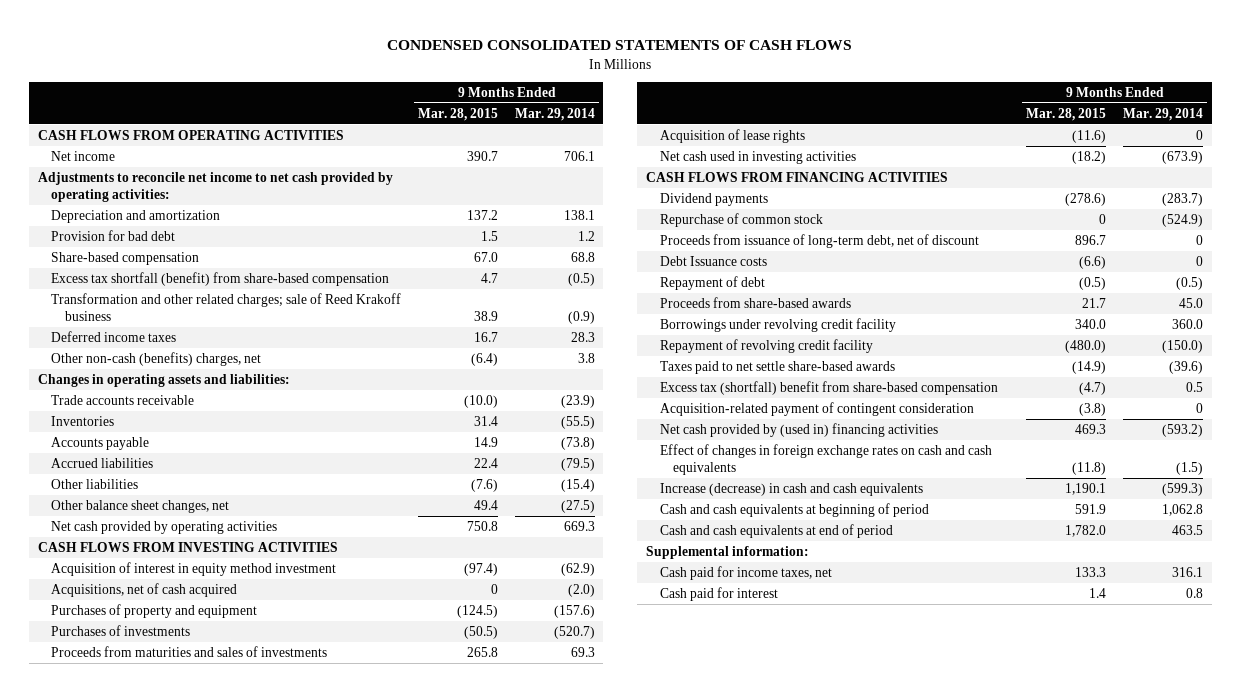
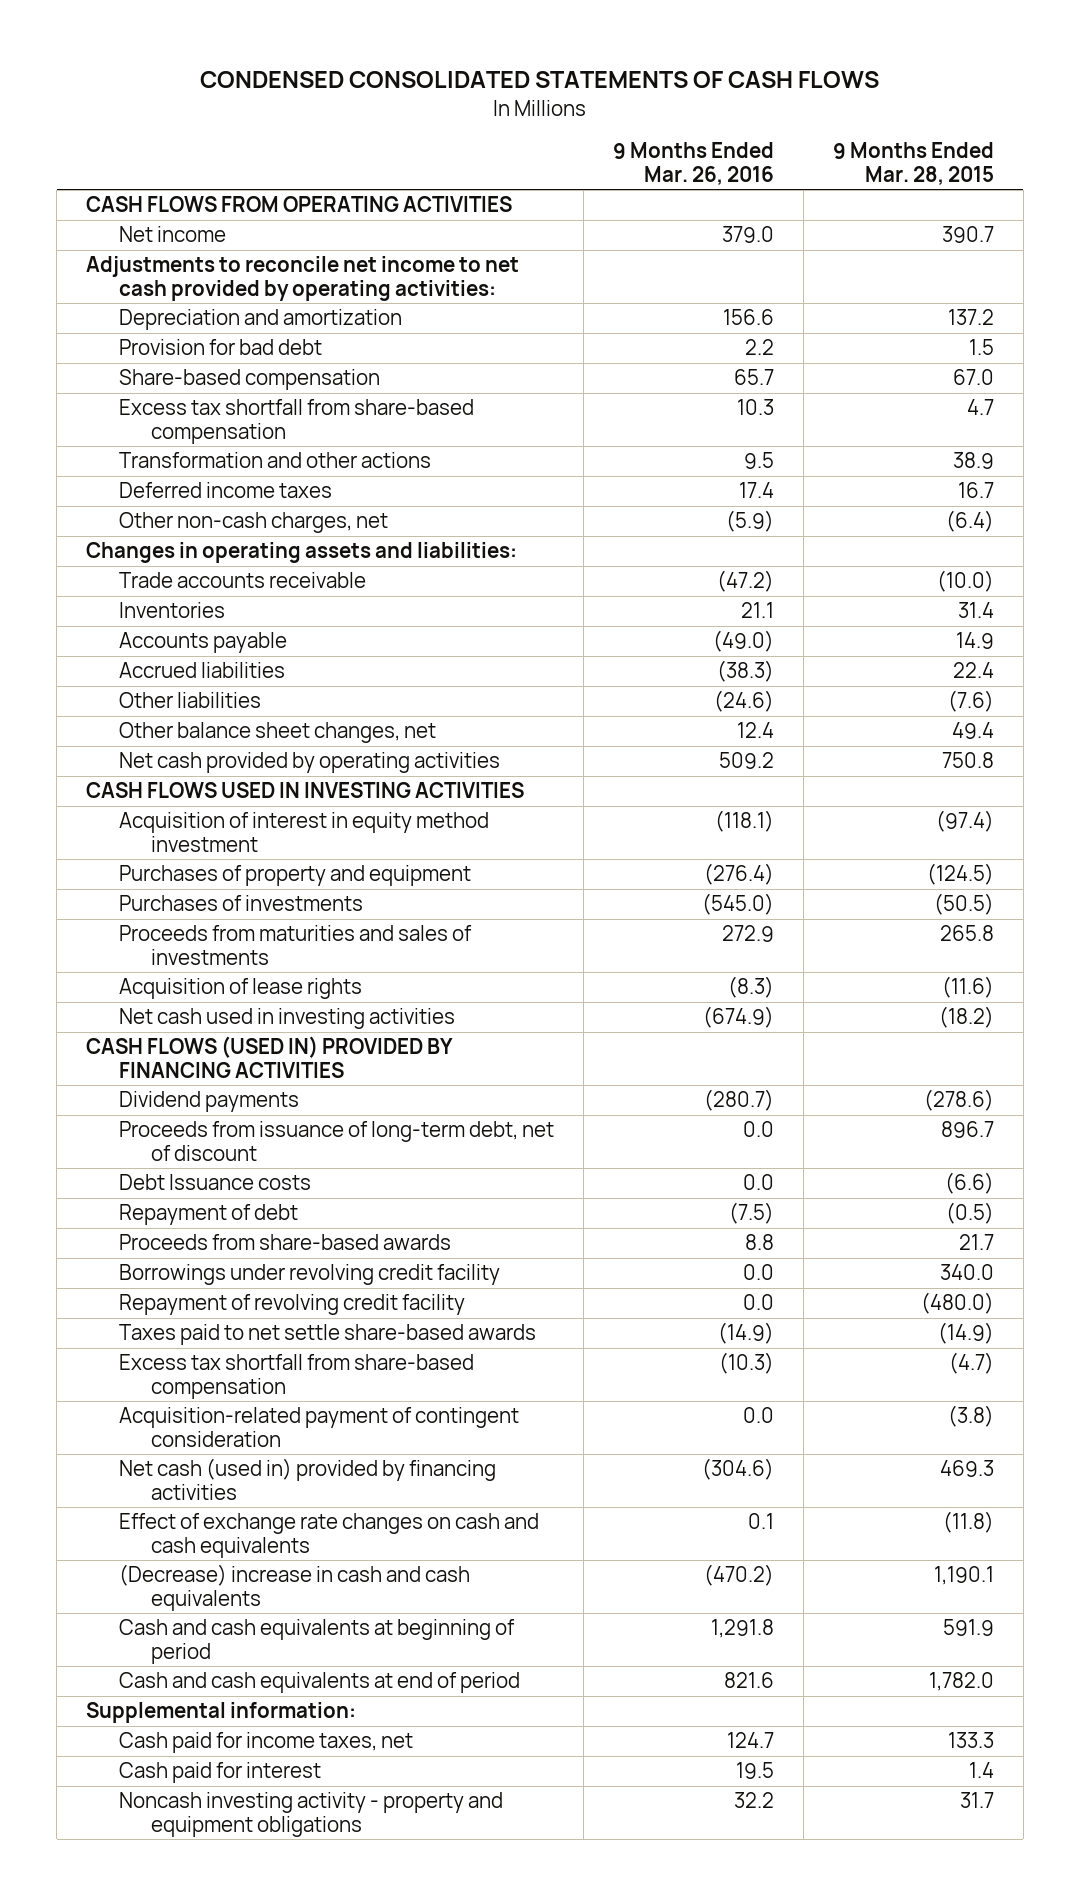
- | 9 Months Ended Mar. 28, 2015 | 9 Months Ended Mar. 29, 2014
+ | 9 Months Ended Mar. 26, 2016 | 9 Months Ended Mar. 28, 2015
- Excess tax shortfall (benefit) from share-based compensation | 4.7 | (0.5)
- Transformation and other related charges; sale of Reed Krakoff business | 38.9 | (0.9)
+ Excess tax shortfall from share-based compensation | 10.3 | 4.7
+ Transformation and other actions | 9.5 | 38.9
- Other non-cash (benefits) charges, net | (6.4) | 3.8
+ Other non-cash charges, net | (5.9) | (6.4)
- CASH FLOWS FROM INVESTING ACTIVITIES
+ CASH FLOWS USED IN INVESTING ACTIVITIES
- Acquisitions, net of cash acquired | 0 | (2.0)
- CASH FLOWS FROM FINANCING ACTIVITIES
+ CASH FLOWS (USED IN) PROVIDED BY FINANCING ACTIVITIES
- Repurchase of common stock | 0 | (524.9)
- Excess tax (shortfall) benefit from share-based compensation | (4.7) | 0.5
+ Excess tax shortfall from share-based compensation | (10.3) | (4.7)
- Net cash provided by (used in) financing activities | 469.3 | (593.2)
- Effect of changes in foreign exchange rates on cash and cash equivalents | (11.8) | (1.5)
- Increase (decrease) in cash and cash equivalents | 1,190.1 | (599.3)
+ Net cash (used in) provided by financing activities | (304.6) | 469.3
+ Effect of exchange rate changes on cash and cash equivalents | 0.1 | (11.8)
+ (Decrease) increase in cash and cash equivalents | (470.2) | 1,190.1
+ Noncash investing activity - property and equipment obligations | 32.2 | 31.7

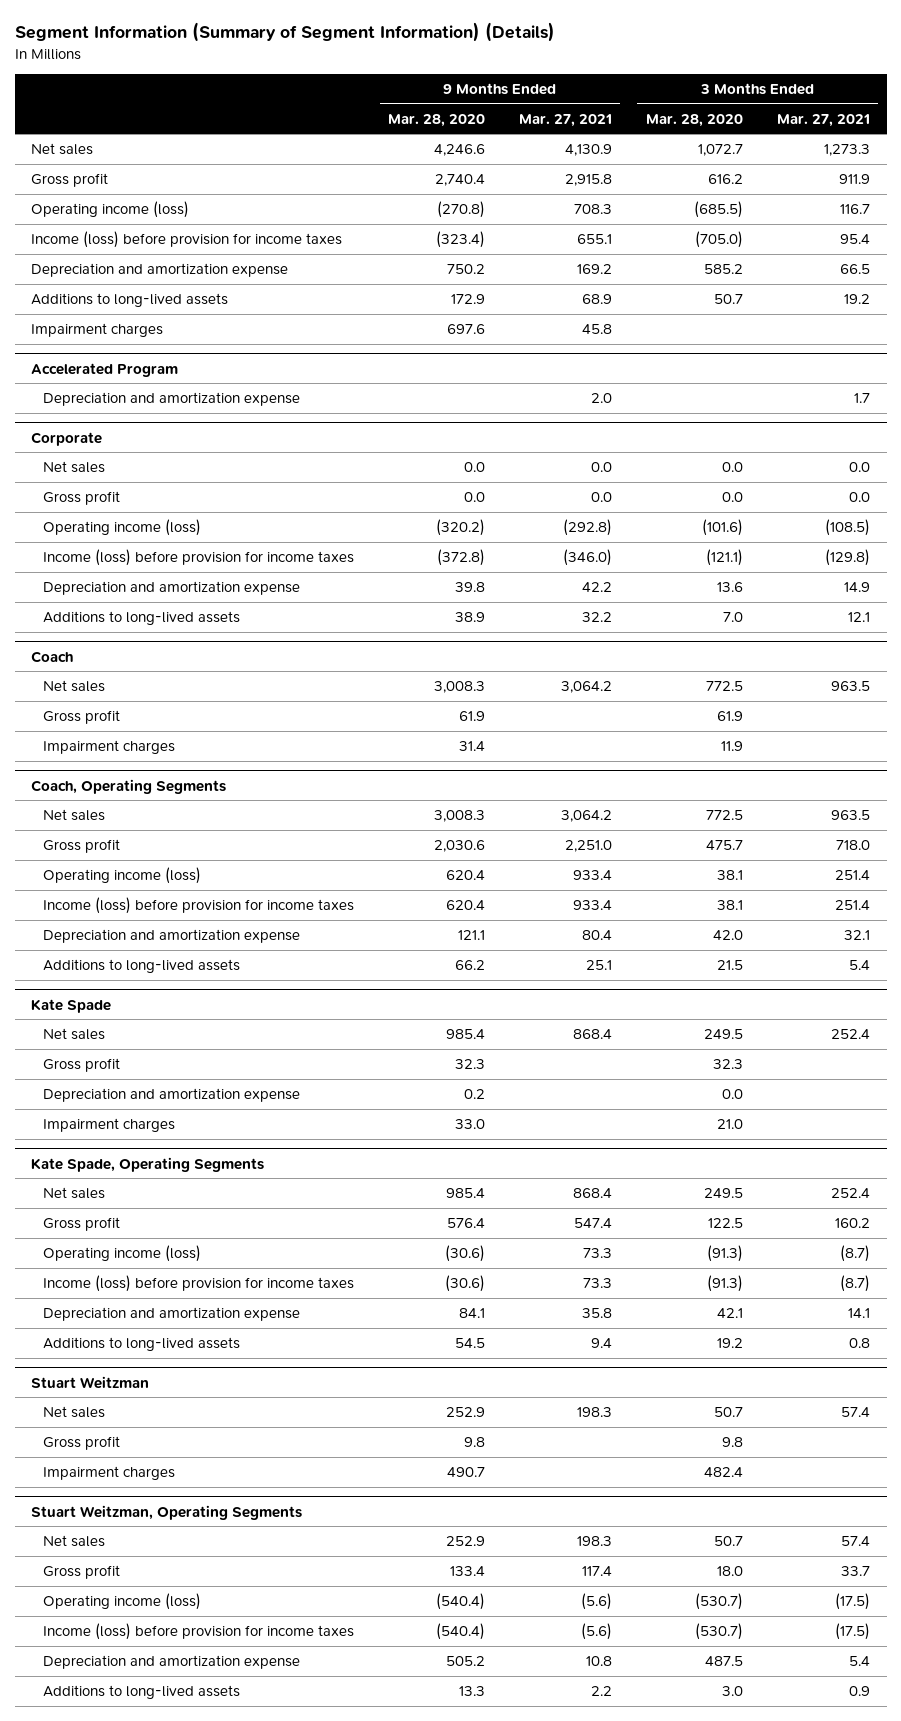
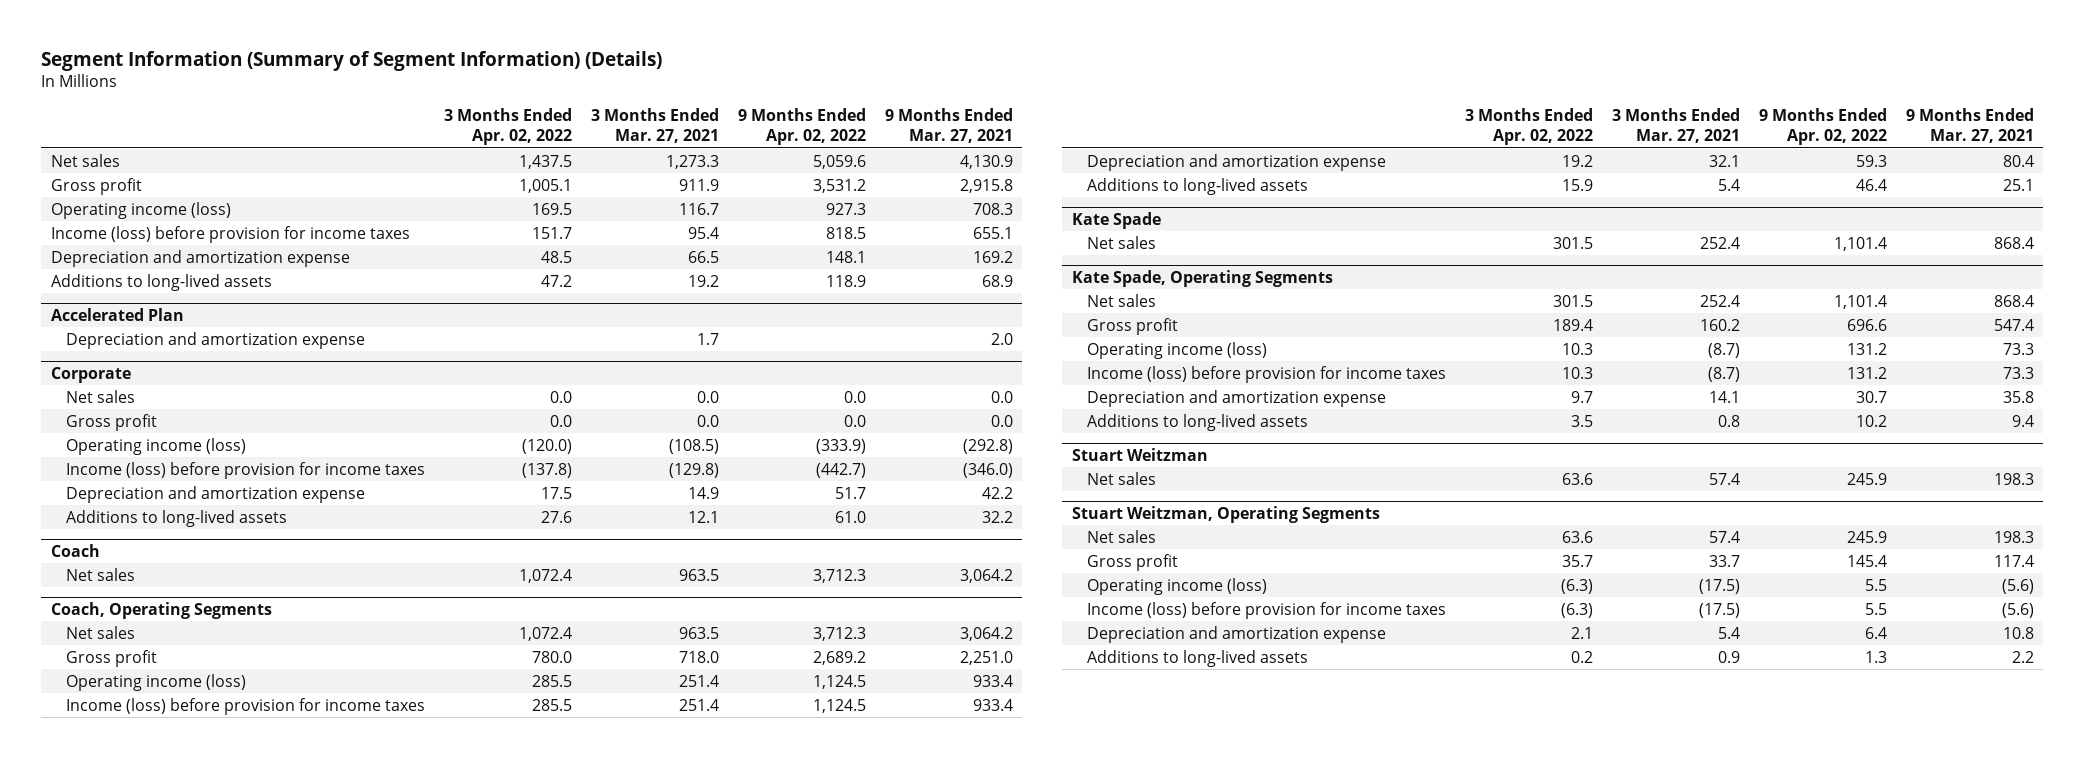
- | 9 Months Ended Mar. 28, 2020 | 9 Months Ended Mar. 27, 2021 | 3 Months Ended Mar. 28, 2020 | 3 Months Ended Mar. 27, 2021
+ | 3 Months Ended Apr. 02, 2022 | 3 Months Ended Mar. 27, 2021 | 9 Months Ended Apr. 02, 2022 | 9 Months Ended Mar. 27, 2021
- Impairment charges | 697.6 | 45.8 | |
- Accelerated Program
+ Accelerated Plan
@ Coach
- Gross profit | 61.9 | | 61.9 |
- Impairment charges | 31.4 | | 11.9 |
@ Kate Spade
- Gross profit | 32.3 | | 32.3 |
- Depreciation and amortization expense | 0.2 | | 0.0 |
- Impairment charges | 33.0 | | 21.0 |
@ Stuart Weitzman
- Gross profit | 9.8 | | 9.8 |
- Impairment charges | 490.7 | | 482.4 |

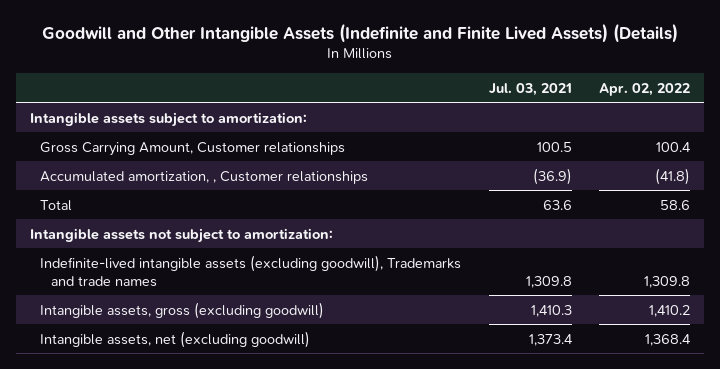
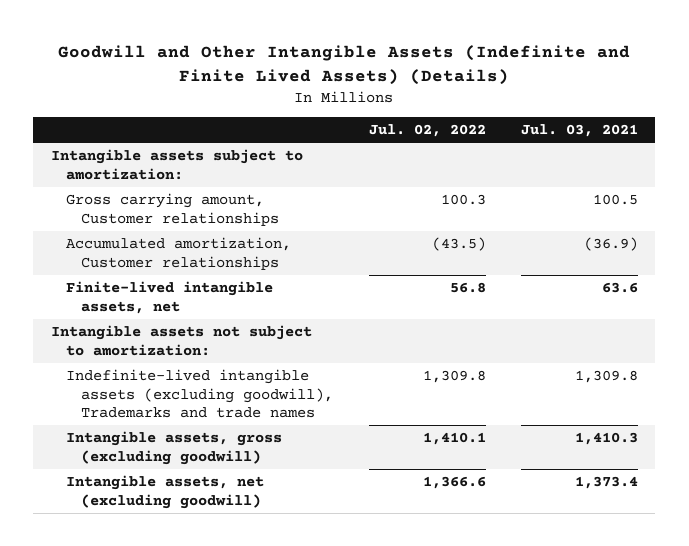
- | Jul. 03, 2021 | Apr. 02, 2022
+ | Jul. 02, 2022 | Jul. 03, 2021
- Gross Carrying Amount, Customer relationships | 100.5 | 100.4
- Accumulated amortization, , Customer relationships | (36.9) | (41.8)
- Total | 63.6 | 58.6
+ Gross carrying amount, Customer relationships | 100.3 | 100.5
+ Accumulated amortization, Customer relationships | (43.5) | (36.9)
+ Finite-lived intangible assets, net | 56.8 | 63.6

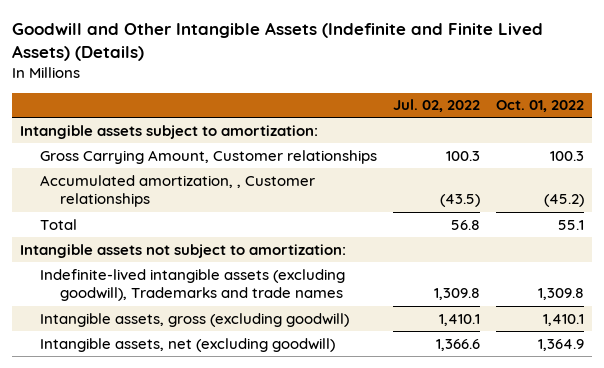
- | Jul. 02, 2022 | Jul. 03, 2021
+ | Jul. 02, 2022 | Oct. 01, 2022
- Gross carrying amount, Customer relationships | 100.3 | 100.5
- Accumulated amortization, Customer relationships | (43.5) | (36.9)
- Finite-lived intangible assets, net | 56.8 | 63.6
+ Gross Carrying Amount, Customer relationships | 100.3 | 100.3
+ Accumulated amortization, , Customer relationships | (43.5) | (45.2)
+ Total | 56.8 | 55.1

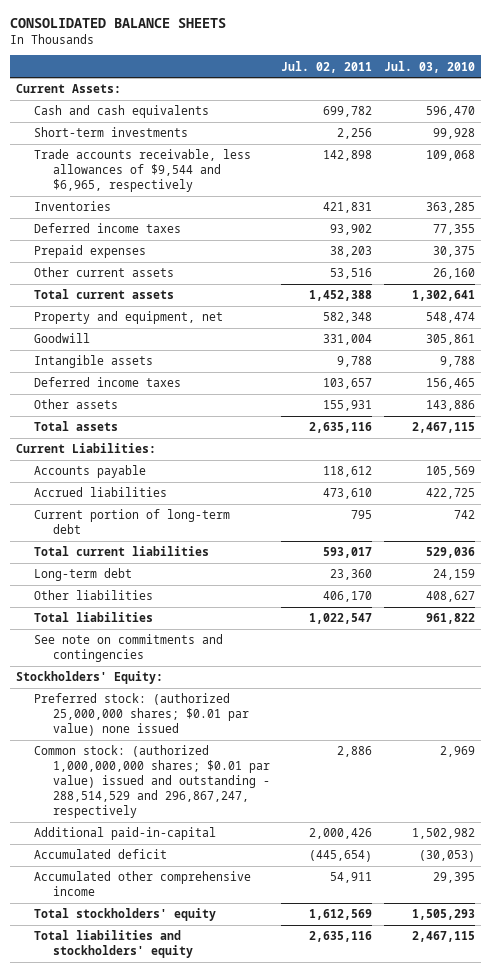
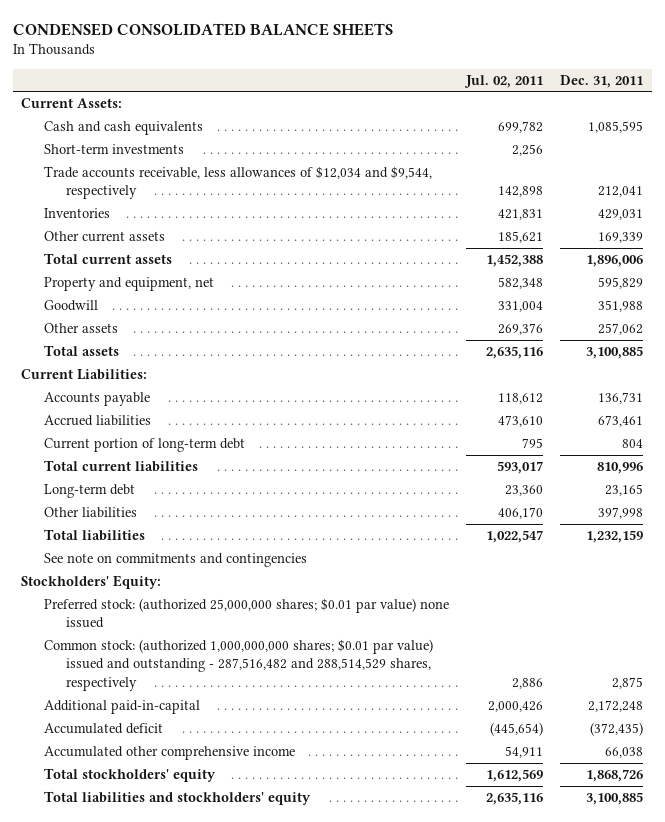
- CONSOLIDATED BALANCE SHEETS
+ CONDENSED CONSOLIDATED BALANCE SHEETS
- | Jul. 02, 2011 | Jul. 03, 2010
+ | Jul. 02, 2011 | Dec. 31, 2011
- Trade accounts receivable, less allowances of $9,544 and $6,965, respectively | 142,898 | 109,068
+ Trade accounts receivable, less allowances of $12,034 and $9,544, respectively | 142,898 | 212,041
- Deferred income taxes | 93,902 | 77,355
- Prepaid expenses | 38,203 | 30,375
- Other current assets | 53,516 | 26,160
+ Other current assets | 185,621 | 169,339
- Intangible assets | 9,788 | 9,788
- Deferred income taxes | 103,657 | 156,465
- Other assets | 155,931 | 143,886
+ Other assets | 269,376 | 257,062
- Common stock: (authorized 1,000,000,000 shares; $0.01 par value) issued and outstanding - 288,514,529 and 296,867,247, respectively | 2,886 | 2,969
+ Common stock: (authorized 1,000,000,000 shares; $0.01 par value) issued and outstanding - 287,516,482 and 288,514,529 shares, respectively | 2,886 | 2,875

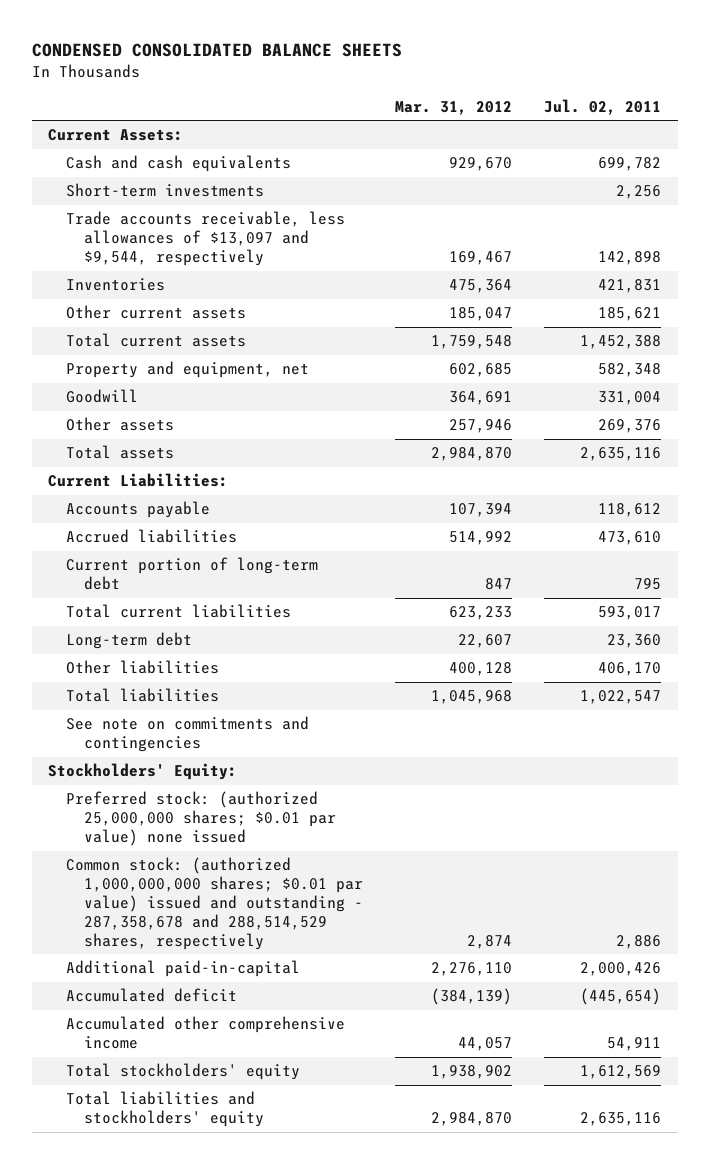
- | Jul. 02, 2011 | Dec. 31, 2011
+ | Mar. 31, 2012 | Jul. 02, 2011
- Trade accounts receivable, less allowances of $12,034 and $9,544, respectively | 142,898 | 212,041
+ Trade accounts receivable, less allowances of $13,097 and $9,544, respectively | 169,467 | 142,898
- Common stock: (authorized 1,000,000,000 shares; $0.01 par value) issued and outstanding - 287,516,482 and 288,514,529 shares, respectively | 2,886 | 2,875
+ Common stock: (authorized 1,000,000,000 shares; $0.01 par value) issued and outstanding - 287,358,678 and 288,514,529 shares, respectively | 2,874 | 2,886

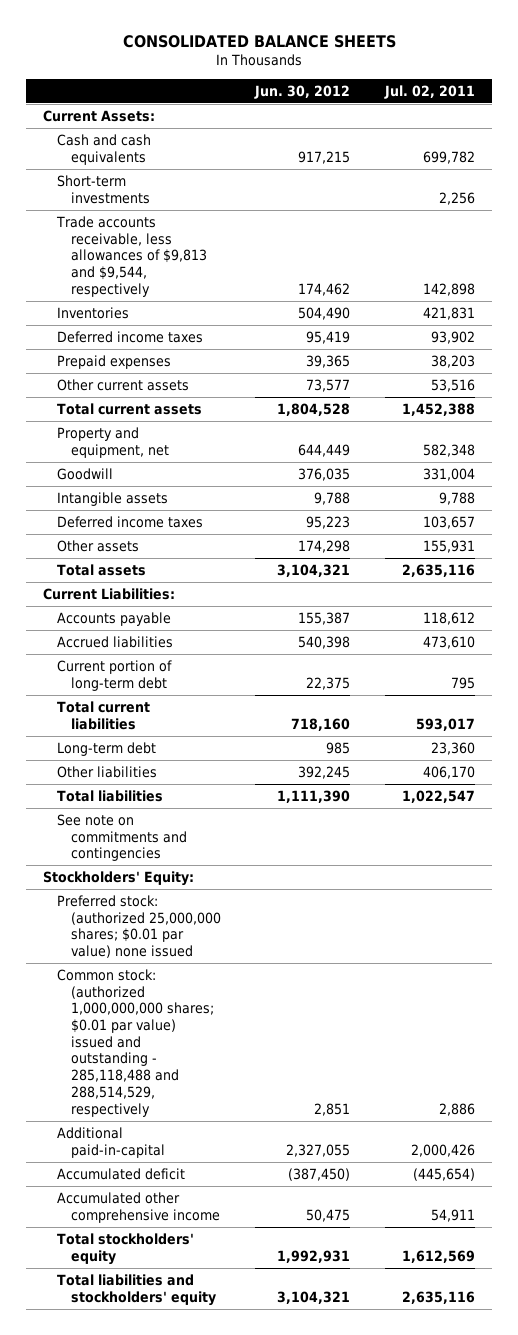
- CONDENSED CONSOLIDATED BALANCE SHEETS
+ CONSOLIDATED BALANCE SHEETS
- | Mar. 31, 2012 | Jul. 02, 2011
+ | Jun. 30, 2012 | Jul. 02, 2011
- Trade accounts receivable, less allowances of $13,097 and $9,544, respectively | 169,467 | 142,898
+ Trade accounts receivable, less allowances of $9,813 and $9,544, respectively | 174,462 | 142,898
- Other current assets | 185,047 | 185,621
+ Deferred income taxes | 95,419 | 93,902
+ Prepaid expenses | 39,365 | 38,203
+ Other current assets | 73,577 | 53,516
- Other assets | 257,946 | 269,376
+ Intangible assets | 9,788 | 9,788
+ Deferred income taxes | 95,223 | 103,657
+ Other assets | 174,298 | 155,931
- Common stock: (authorized 1,000,000,000 shares; $0.01 par value) issued and outstanding - 287,358,678 and 288,514,529 shares, respectively | 2,874 | 2,886
+ Common stock: (authorized 1,000,000,000 shares; $0.01 par value) issued and outstanding - 285,118,488 and 288,514,529, respectively | 2,851 | 2,886

